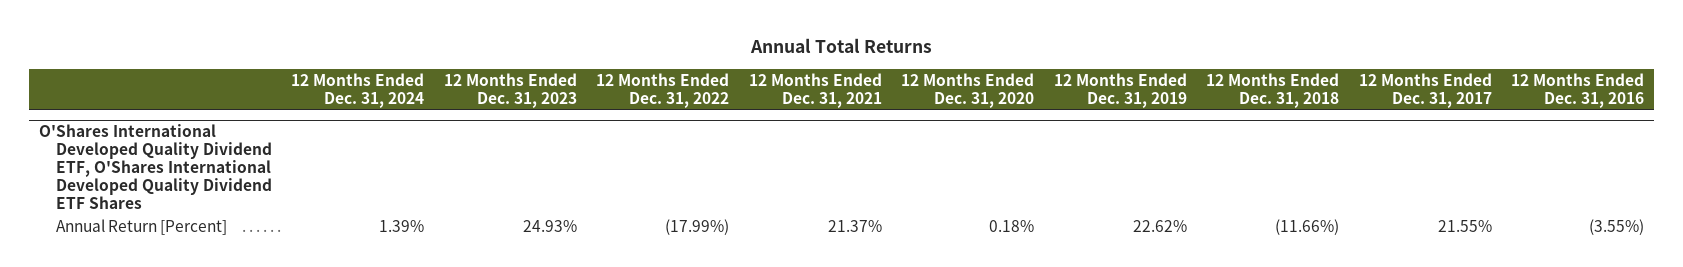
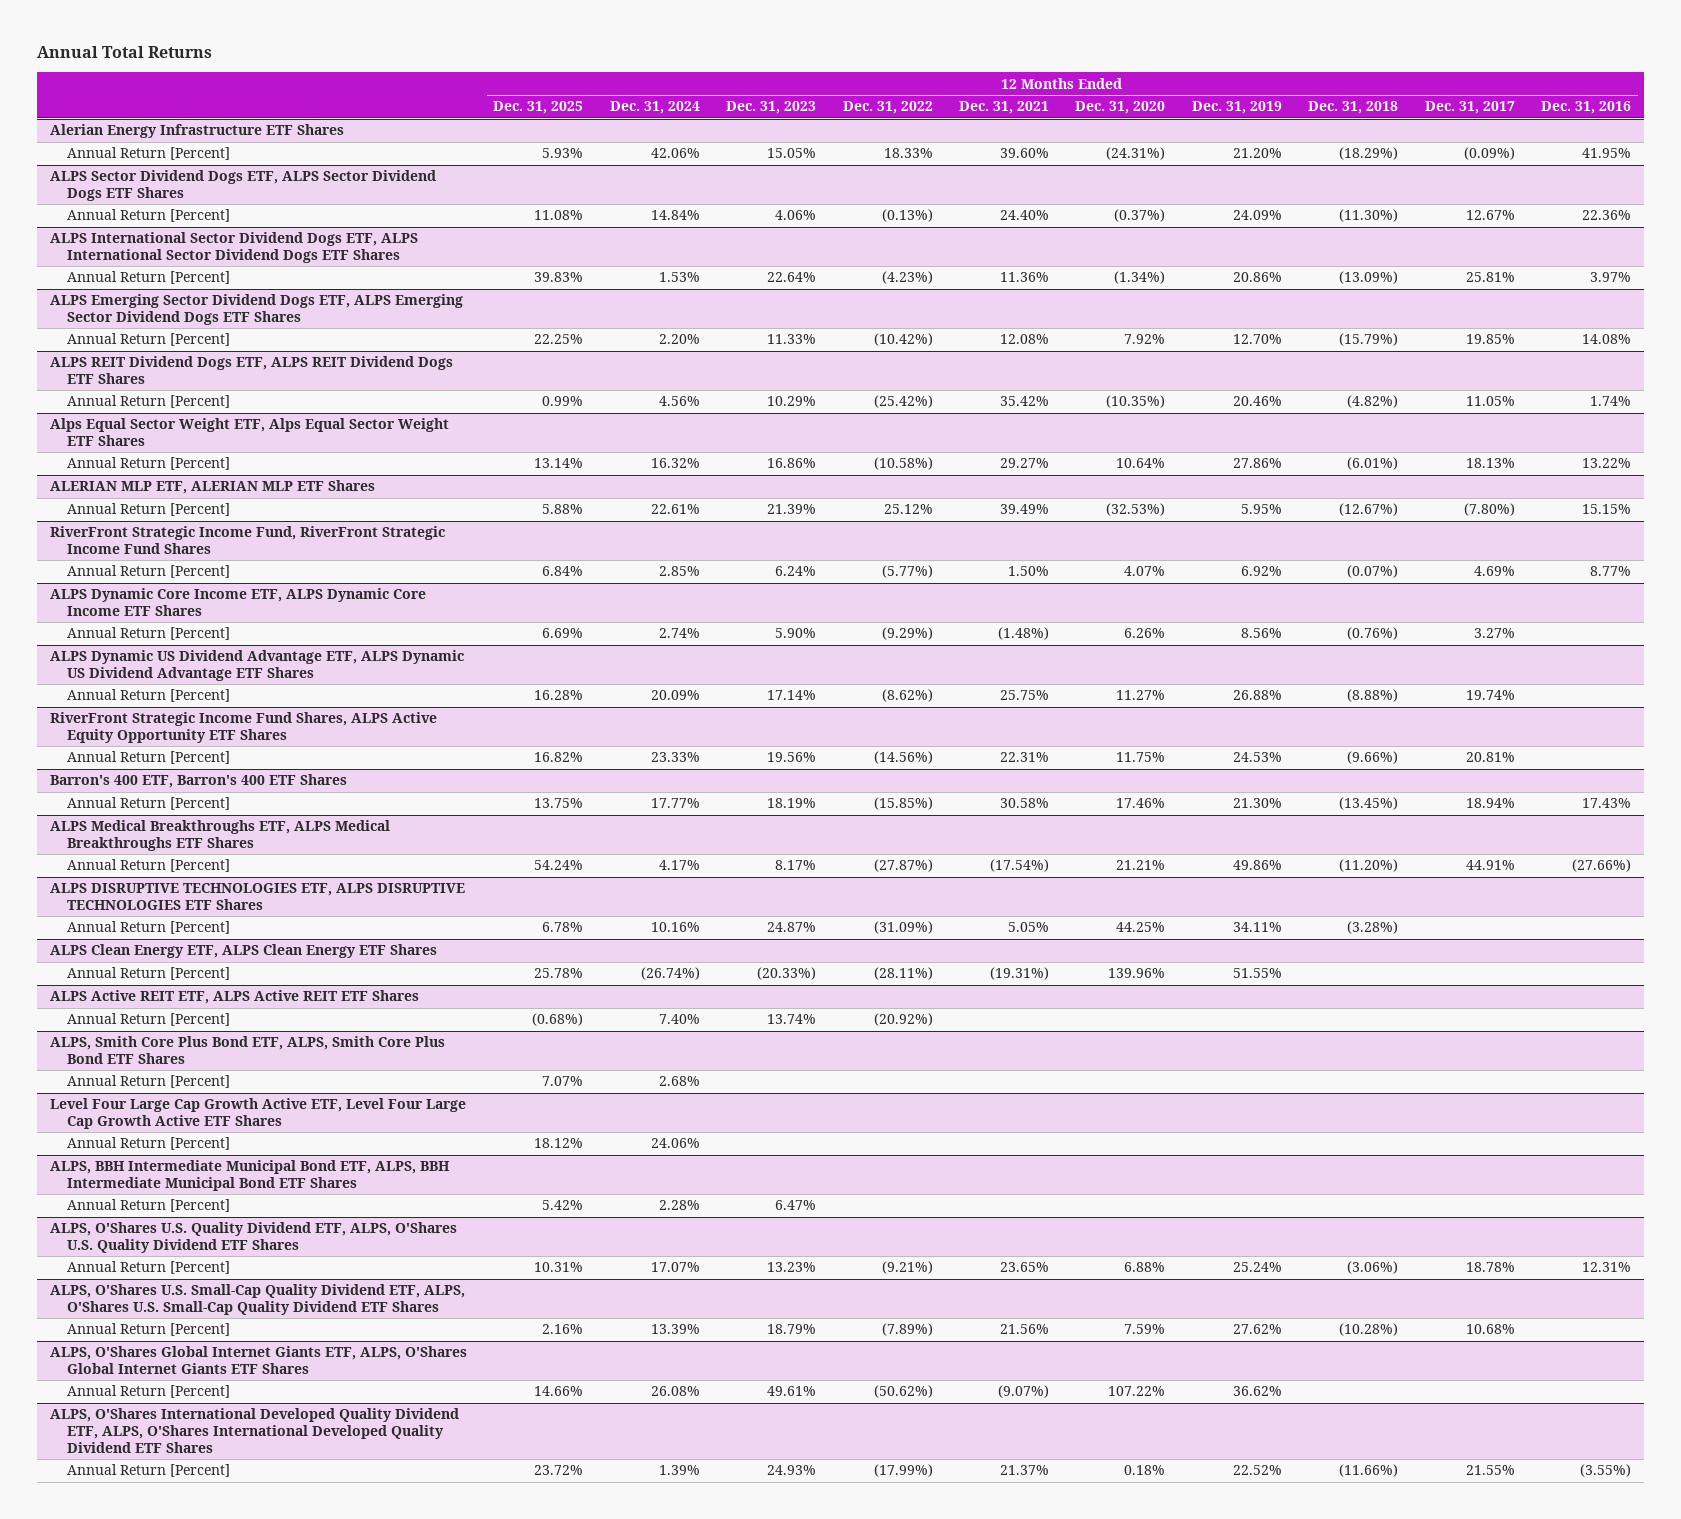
- | 12 Months Ended Dec. 31, 2024 | 12 Months Ended Dec. 31, 2023 | 12 Months Ended Dec. 31, 2022 | 12 Months Ended Dec. 31, 2021 | 12 Months Ended Dec. 31, 2020 | 12 Months Ended Dec. 31, 2019 | 12 Months Ended Dec. 31, 2018 | 12 Months Ended Dec. 31, 2017 | 12 Months Ended Dec. 31, 2016
+ | 12 Months Ended Dec. 31, 2025 | 12 Months Ended Dec. 31, 2024 | 12 Months Ended Dec. 31, 2023 | 12 Months Ended Dec. 31, 2022 | 12 Months Ended Dec. 31, 2021 | 12 Months Ended Dec. 31, 2020 | 12 Months Ended Dec. 31, 2019 | 12 Months Ended Dec. 31, 2018 | 12 Months Ended Dec. 31, 2017 | 12 Months Ended Dec. 31, 2016
- O'Shares International Developed Quality Dividend ETF, O'Shares International Developed Quality Dividend ETF Shares
- Annual Return [Percent] | 1.39% | 24.93% | (17.99%) | 21.37% | 0.18% | 22.62% | (11.66%) | 21.55% | (3.55%)
+ Alerian Energy Infrastructure ETF Shares
+ Annual Return [Percent] | 5.93% | 42.06% | 15.05% | 18.33% | 39.60% | (24.31%) | 21.20% | (18.29%) | (0.09%) | 41.95%
+ ALPS Sector Dividend Dogs ETF, ALPS Sector Dividend Dogs ETF Shares
+ Annual Return [Percent] | 11.08% | 14.84% | 4.06% | (0.13%) | 24.40% | (0.37%) | 24.09% | (11.30%) | 12.67% | 22.36%
+ ALPS International Sector Dividend Dogs ETF, ALPS International Sector Dividend Dogs ETF Shares
+ Annual Return [Percent] | 39.83% | 1.53% | 22.64% | (4.23%) | 11.36% | (1.34%) | 20.86% | (13.09%) | 25.81% | 3.97%
+ ALPS Emerging Sector Dividend Dogs ETF, ALPS Emerging Sector Dividend Dogs ETF Shares
+ Annual Return [Percent] | 22.25% | 2.20% | 11.33% | (10.42%) | 12.08% | 7.92% | 12.70% | (15.79%) | 19.85% | 14.08%
+ ALPS REIT Dividend Dogs ETF, ALPS REIT Dividend Dogs ETF Shares
+ Annual Return [Percent] | 0.99% | 4.56% | 10.29% | (25.42%) | 35.42% | (10.35%) | 20.46% | (4.82%) | 11.05% | 1.74%
+ Alps Equal Sector Weight ETF, Alps Equal Sector Weight ETF Shares
+ Annual Return [Percent] | 13.14% | 16.32% | 16.86% | (10.58%) | 29.27% | 10.64% | 27.86% | (6.01%) | 18.13% | 13.22%
+ ALERIAN MLP ETF, ALERIAN MLP ETF Shares
+ Annual Return [Percent] | 5.88% | 22.61% | 21.39% | 25.12% | 39.49% | (32.53%) | 5.95% | (12.67%) | (7.80%) | 15.15%
+ RiverFront Strategic Income Fund, RiverFront Strategic Income Fund Shares
+ Annual Return [Percent] | 6.84% | 2.85% | 6.24% | (5.77%) | 1.50% | 4.07% | 6.92% | (0.07%) | 4.69% | 8.77%
+ ALPS Dynamic Core Income ETF, ALPS Dynamic Core Income ETF Shares
+ Annual Return [Percent] | 6.69% | 2.74% | 5.90% | (9.29%) | (1.48%) | 6.26% | 8.56% | (0.76%) | 3.27% |
+ ALPS Dynamic US Dividend Advantage ETF, ALPS Dynamic US Dividend Advantage ETF Shares
+ Annual Return [Percent] | 16.28% | 20.09% | 17.14% | (8.62%) | 25.75% | 11.27% | 26.88% | (8.88%) | 19.74% |
+ RiverFront Strategic Income Fund Shares, ALPS Active Equity Opportunity ETF Shares
+ Annual Return [Percent] | 16.82% | 23.33% | 19.56% | (14.56%) | 22.31% | 11.75% | 24.53% | (9.66%) | 20.81% |
+ Barron's 400 ETF, Barron's 400 ETF Shares
+ Annual Return [Percent] | 13.75% | 17.77% | 18.19% | (15.85%) | 30.58% | 17.46% | 21.30% | (13.45%) | 18.94% | 17.43%
+ ALPS Medical Breakthroughs ETF, ALPS Medical Breakthroughs ETF Shares
+ Annual Return [Percent] | 54.24% | 4.17% | 8.17% | (27.87%) | (17.54%) | 21.21% | 49.86% | (11.20%) | 44.91% | (27.66%)
+ ALPS DISRUPTIVE TECHNOLOGIES ETF, ALPS DISRUPTIVE TECHNOLOGIES ETF Shares
+ Annual Return [Percent] | 6.78% | 10.16% | 24.87% | (31.09%) | 5.05% | 44.25% | 34.11% | (3.28%) | |
+ ALPS Clean Energy ETF, ALPS Clean Energy ETF Shares
+ Annual Return [Percent] | 25.78% | (26.74%) | (20.33%) | (28.11%) | (19.31%) | 139.96% | 51.55% | | |
+ ALPS Active REIT ETF, ALPS Active REIT ETF Shares
+ Annual Return [Percent] | (0.68%) | 7.40% | 13.74% | (20.92%) | | | | | |
+ ALPS, Smith Core Plus Bond ETF, ALPS, Smith Core Plus Bond ETF Shares
+ Annual Return [Percent] | 7.07% | 2.68% | | | | | | | |
+ Level Four Large Cap Growth Active ETF, Level Four Large Cap Growth Active ETF Shares
+ Annual Return [Percent] | 18.12% | 24.06% | | | | | | | |
+ ALPS, BBH Intermediate Municipal Bond ETF, ALPS, BBH Intermediate Municipal Bond ETF Shares
+ Annual Return [Percent] | 5.42% | 2.28% | 6.47% | | | | | | |
+ ALPS, O'Shares U.S. Quality Dividend ETF, ALPS, O'Shares U.S. Quality Dividend ETF Shares
+ Annual Return [Percent] | 10.31% | 17.07% | 13.23% | (9.21%) | 23.65% | 6.88% | 25.24% | (3.06%) | 18.78% | 12.31%
+ ALPS, O'Shares U.S. Small-Cap Quality Dividend ETF, ALPS, O'Shares U.S. Small-Cap Quality Dividend ETF Shares
+ Annual Return [Percent] | 2.16% | 13.39% | 18.79% | (7.89%) | 21.56% | 7.59% | 27.62% | (10.28%) | 10.68% |
+ ALPS, O'Shares Global Internet Giants ETF, ALPS, O'Shares Global Internet Giants ETF Shares
+ Annual Return [Percent] | 14.66% | 26.08% | 49.61% | (50.62%) | (9.07%) | 107.22% | 36.62% | | |
+ ALPS, O'Shares International Developed Quality Dividend ETF, ALPS, O'Shares International Developed Quality Dividend ETF Shares
+ Annual Return [Percent] | 23.72% | 1.39% | 24.93% | (17.99%) | 21.37% | 0.18% | 22.52% | (11.66%) | 21.55% | (3.55%)

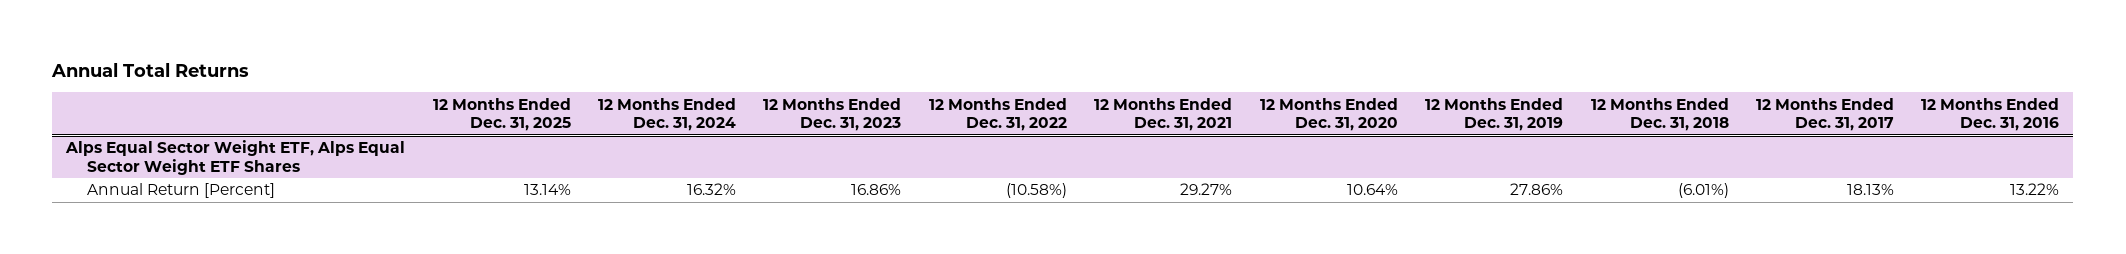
- Alerian Energy Infrastructure ETF Shares
- Annual Return [Percent] | 5.93% | 42.06% | 15.05% | 18.33% | 39.60% | (24.31%) | 21.20% | (18.29%) | (0.09%) | 41.95%
- ALPS Sector Dividend Dogs ETF, ALPS Sector Dividend Dogs ETF Shares
- Annual Return [Percent] | 11.08% | 14.84% | 4.06% | (0.13%) | 24.40% | (0.37%) | 24.09% | (11.30%) | 12.67% | 22.36%
- ALPS International Sector Dividend Dogs ETF, ALPS International Sector Dividend Dogs ETF Shares
- Annual Return [Percent] | 39.83% | 1.53% | 22.64% | (4.23%) | 11.36% | (1.34%) | 20.86% | (13.09%) | 25.81% | 3.97%
- ALPS Emerging Sector Dividend Dogs ETF, ALPS Emerging Sector Dividend Dogs ETF Shares
- Annual Return [Percent] | 22.25% | 2.20% | 11.33% | (10.42%) | 12.08% | 7.92% | 12.70% | (15.79%) | 19.85% | 14.08%
- ALPS REIT Dividend Dogs ETF, ALPS REIT Dividend Dogs ETF Shares
- Annual Return [Percent] | 0.99% | 4.56% | 10.29% | (25.42%) | 35.42% | (10.35%) | 20.46% | (4.82%) | 11.05% | 1.74%
- ALERIAN MLP ETF, ALERIAN MLP ETF Shares
- Annual Return [Percent] | 5.88% | 22.61% | 21.39% | 25.12% | 39.49% | (32.53%) | 5.95% | (12.67%) | (7.80%) | 15.15%
- RiverFront Strategic Income Fund, RiverFront Strategic Income Fund Shares
- Annual Return [Percent] | 6.84% | 2.85% | 6.24% | (5.77%) | 1.50% | 4.07% | 6.92% | (0.07%) | 4.69% | 8.77%
- ALPS Dynamic Core Income ETF, ALPS Dynamic Core Income ETF Shares
- Annual Return [Percent] | 6.69% | 2.74% | 5.90% | (9.29%) | (1.48%) | 6.26% | 8.56% | (0.76%) | 3.27% |
- ALPS Dynamic US Dividend Advantage ETF, ALPS Dynamic US Dividend Advantage ETF Shares
- Annual Return [Percent] | 16.28% | 20.09% | 17.14% | (8.62%) | 25.75% | 11.27% | 26.88% | (8.88%) | 19.74% |
- RiverFront Strategic Income Fund Shares, ALPS Active Equity Opportunity ETF Shares
- Annual Return [Percent] | 16.82% | 23.33% | 19.56% | (14.56%) | 22.31% | 11.75% | 24.53% | (9.66%) | 20.81% |
- Barron's 400 ETF, Barron's 400 ETF Shares
- Annual Return [Percent] | 13.75% | 17.77% | 18.19% | (15.85%) | 30.58% | 17.46% | 21.30% | (13.45%) | 18.94% | 17.43%
- ALPS Medical Breakthroughs ETF, ALPS Medical Breakthroughs ETF Shares
- Annual Return [Percent] | 54.24% | 4.17% | 8.17% | (27.87%) | (17.54%) | 21.21% | 49.86% | (11.20%) | 44.91% | (27.66%)
- ALPS DISRUPTIVE TECHNOLOGIES ETF, ALPS DISRUPTIVE TECHNOLOGIES ETF Shares
- Annual Return [Percent] | 6.78% | 10.16% | 24.87% | (31.09%) | 5.05% | 44.25% | 34.11% | (3.28%) | |
- ALPS Clean Energy ETF, ALPS Clean Energy ETF Shares
- Annual Return [Percent] | 25.78% | (26.74%) | (20.33%) | (28.11%) | (19.31%) | 139.96% | 51.55% | | |
- ALPS Active REIT ETF, ALPS Active REIT ETF Shares
- Annual Return [Percent] | (0.68%) | 7.40% | 13.74% | (20.92%) | | | | | |
- ALPS, Smith Core Plus Bond ETF, ALPS, Smith Core Plus Bond ETF Shares
- Annual Return [Percent] | 7.07% | 2.68% | | | | | | | |
- Level Four Large Cap Growth Active ETF, Level Four Large Cap Growth Active ETF Shares
- Annual Return [Percent] | 18.12% | 24.06% | | | | | | | |
- ALPS, BBH Intermediate Municipal Bond ETF, ALPS, BBH Intermediate Municipal Bond ETF Shares
- Annual Return [Percent] | 5.42% | 2.28% | 6.47% | | | | | | |
- ALPS, O'Shares U.S. Quality Dividend ETF, ALPS, O'Shares U.S. Quality Dividend ETF Shares
- Annual Return [Percent] | 10.31% | 17.07% | 13.23% | (9.21%) | 23.65% | 6.88% | 25.24% | (3.06%) | 18.78% | 12.31%
- ALPS, O'Shares U.S. Small-Cap Quality Dividend ETF, ALPS, O'Shares U.S. Small-Cap Quality Dividend ETF Shares
- Annual Return [Percent] | 2.16% | 13.39% | 18.79% | (7.89%) | 21.56% | 7.59% | 27.62% | (10.28%) | 10.68% |
- ALPS, O'Shares Global Internet Giants ETF, ALPS, O'Shares Global Internet Giants ETF Shares
- Annual Return [Percent] | 14.66% | 26.08% | 49.61% | (50.62%) | (9.07%) | 107.22% | 36.62% | | |
- ALPS, O'Shares International Developed Quality Dividend ETF, ALPS, O'Shares International Developed Quality Dividend ETF Shares
- Annual Return [Percent] | 23.72% | 1.39% | 24.93% | (17.99%) | 21.37% | 0.18% | 22.52% | (11.66%) | 21.55% | (3.55%)

